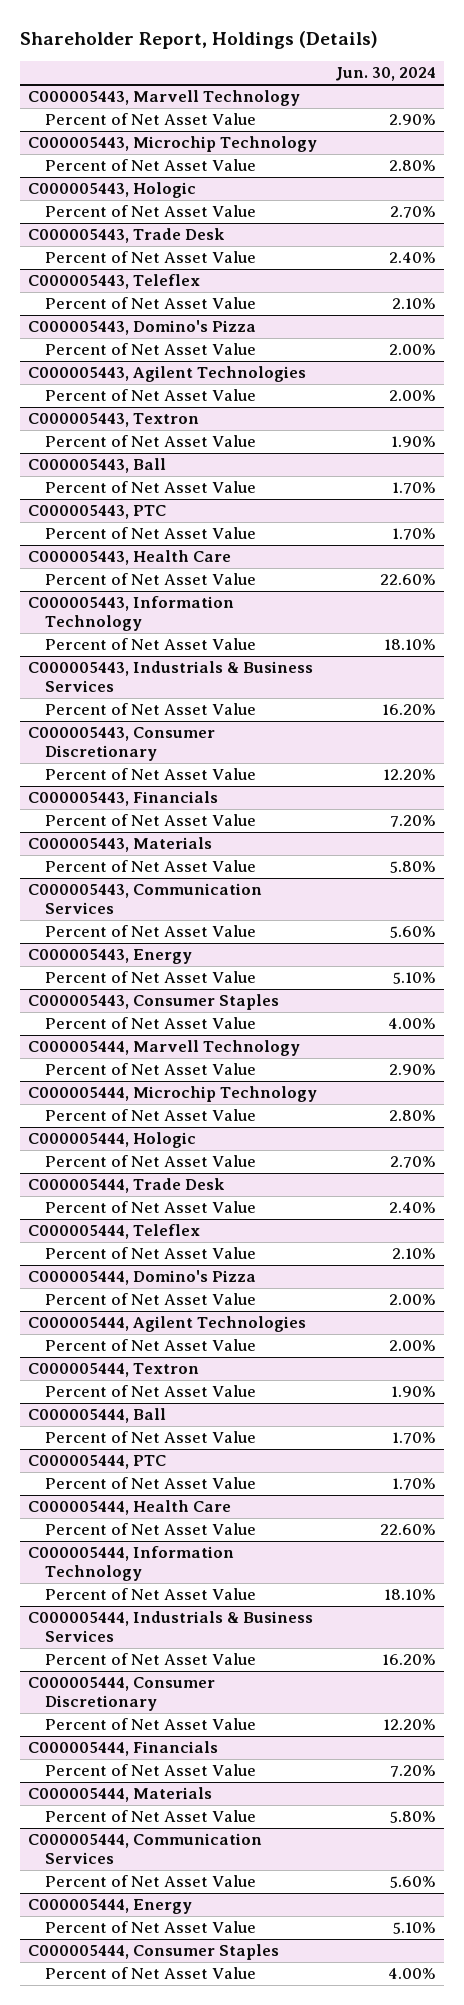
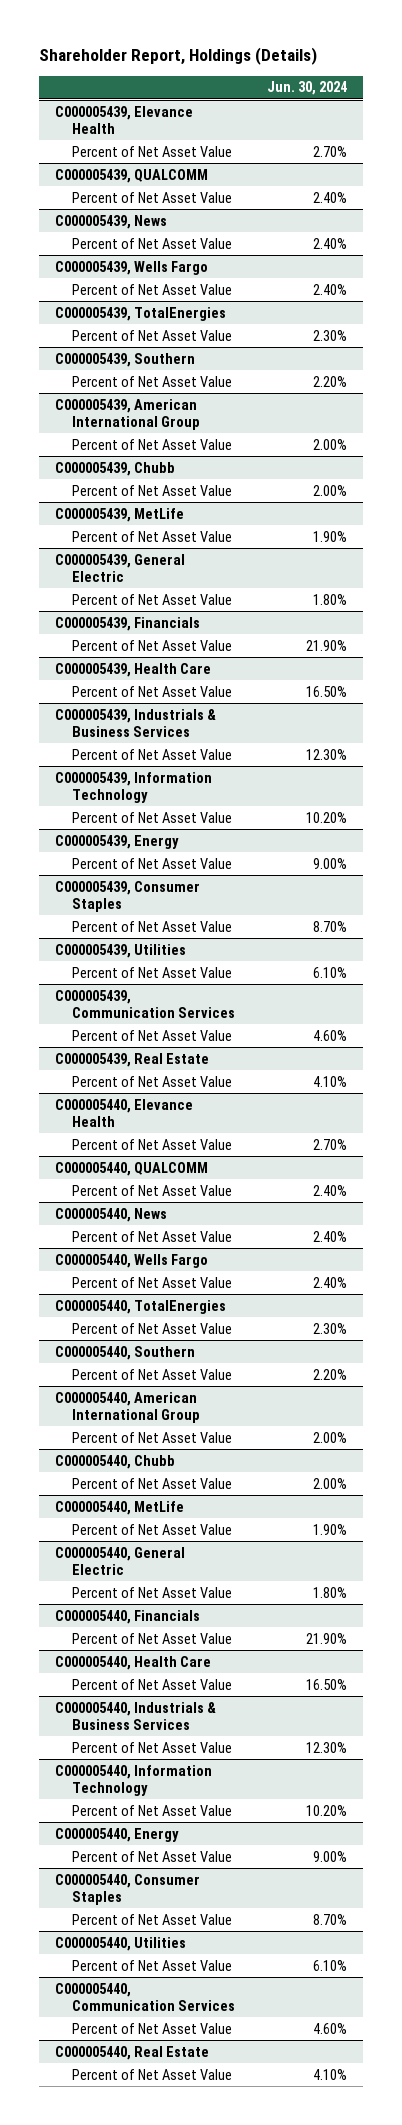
- C000005443, Marvell Technology
- Percent of Net Asset Value | 2.90%
- C000005443, Microchip Technology
- Percent of Net Asset Value | 2.80%
- C000005443, Hologic
+ C000005439, Elevance Health
- C000005443, Trade Desk
+ C000005439, QUALCOMM
- C000005443, Teleflex
- Percent of Net Asset Value | 2.10%
- C000005443, Domino's Pizza
+ C000005439, News
+ Percent of Net Asset Value | 2.40%
+ C000005439, Wells Fargo
+ Percent of Net Asset Value | 2.40%
+ C000005439, TotalEnergies
+ Percent of Net Asset Value | 2.30%
+ C000005439, Southern
+ Percent of Net Asset Value | 2.20%
+ C000005439, American International Group
- C000005443, Agilent Technologies
+ C000005439, Chubb
- C000005443, Textron
+ C000005439, MetLife
- C000005443, Ball
- Percent of Net Asset Value | 1.70%
- C000005443, PTC
- Percent of Net Asset Value | 1.70%
- C000005443, Health Care
- Percent of Net Asset Value | 22.60%
- C000005443, Information Technology
- Percent of Net Asset Value | 18.10%
- C000005443, Industrials & Business Services
- Percent of Net Asset Value | 16.20%
- C000005443, Consumer Discretionary
- Percent of Net Asset Value | 12.20%
- C000005443, Financials
- Percent of Net Asset Value | 7.20%
- C000005443, Materials
- Percent of Net Asset Value | 5.80%
- C000005443, Communication Services
- Percent of Net Asset Value | 5.60%
- C000005443, Energy
- Percent of Net Asset Value | 5.10%
- C000005443, Consumer Staples
- Percent of Net Asset Value | 4.00%
- C000005444, Marvell Technology
- Percent of Net Asset Value | 2.90%
- C000005444, Microchip Technology
- Percent of Net Asset Value | 2.80%
- C000005444, Hologic
+ C000005439, General Electric
+ Percent of Net Asset Value | 1.80%
+ C000005439, Financials
+ Percent of Net Asset Value | 21.90%
+ C000005439, Health Care
+ Percent of Net Asset Value | 16.50%
+ C000005439, Industrials & Business Services
+ Percent of Net Asset Value | 12.30%
+ C000005439, Information Technology
+ Percent of Net Asset Value | 10.20%
+ C000005439, Energy
+ Percent of Net Asset Value | 9.00%
+ C000005439, Consumer Staples
+ Percent of Net Asset Value | 8.70%
+ C000005439, Utilities
+ Percent of Net Asset Value | 6.10%
+ C000005439, Communication Services
+ Percent of Net Asset Value | 4.60%
+ C000005439, Real Estate
+ Percent of Net Asset Value | 4.10%
+ C000005440, Elevance Health
- C000005444, Trade Desk
+ C000005440, QUALCOMM
- C000005444, Teleflex
- Percent of Net Asset Value | 2.10%
- C000005444, Domino's Pizza
+ C000005440, News
+ Percent of Net Asset Value | 2.40%
+ C000005440, Wells Fargo
+ Percent of Net Asset Value | 2.40%
+ C000005440, TotalEnergies
+ Percent of Net Asset Value | 2.30%
+ C000005440, Southern
+ Percent of Net Asset Value | 2.20%
+ C000005440, American International Group
- C000005444, Agilent Technologies
+ C000005440, Chubb
- C000005444, Textron
+ C000005440, MetLife
- C000005444, Ball
- Percent of Net Asset Value | 1.70%
- C000005444, PTC
- Percent of Net Asset Value | 1.70%
- C000005444, Health Care
- Percent of Net Asset Value | 22.60%
- C000005444, Information Technology
- Percent of Net Asset Value | 18.10%
- C000005444, Industrials & Business Services
- Percent of Net Asset Value | 16.20%
- C000005444, Consumer Discretionary
- Percent of Net Asset Value | 12.20%
- C000005444, Financials
- Percent of Net Asset Value | 7.20%
- C000005444, Materials
- Percent of Net Asset Value | 5.80%
- C000005444, Communication Services
- Percent of Net Asset Value | 5.60%
- C000005444, Energy
- Percent of Net Asset Value | 5.10%
- C000005444, Consumer Staples
- Percent of Net Asset Value | 4.00%
+ C000005440, General Electric
+ Percent of Net Asset Value | 1.80%
+ C000005440, Financials
+ Percent of Net Asset Value | 21.90%
+ C000005440, Health Care
+ Percent of Net Asset Value | 16.50%
+ C000005440, Industrials & Business Services
+ Percent of Net Asset Value | 12.30%
+ C000005440, Information Technology
+ Percent of Net Asset Value | 10.20%
+ C000005440, Energy
+ Percent of Net Asset Value | 9.00%
+ C000005440, Consumer Staples
+ Percent of Net Asset Value | 8.70%
+ C000005440, Utilities
+ Percent of Net Asset Value | 6.10%
+ C000005440, Communication Services
+ Percent of Net Asset Value | 4.60%
+ C000005440, Real Estate
+ Percent of Net Asset Value | 4.10%

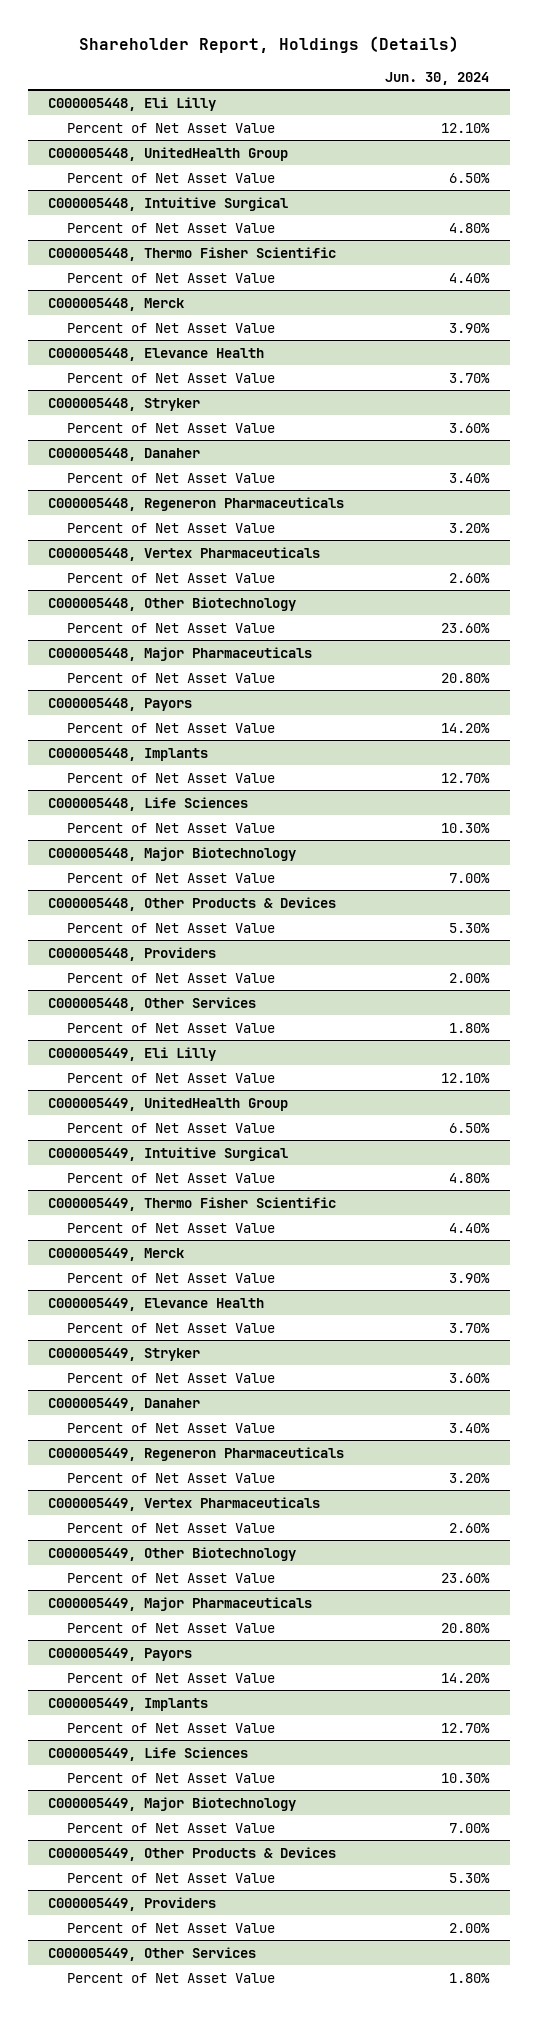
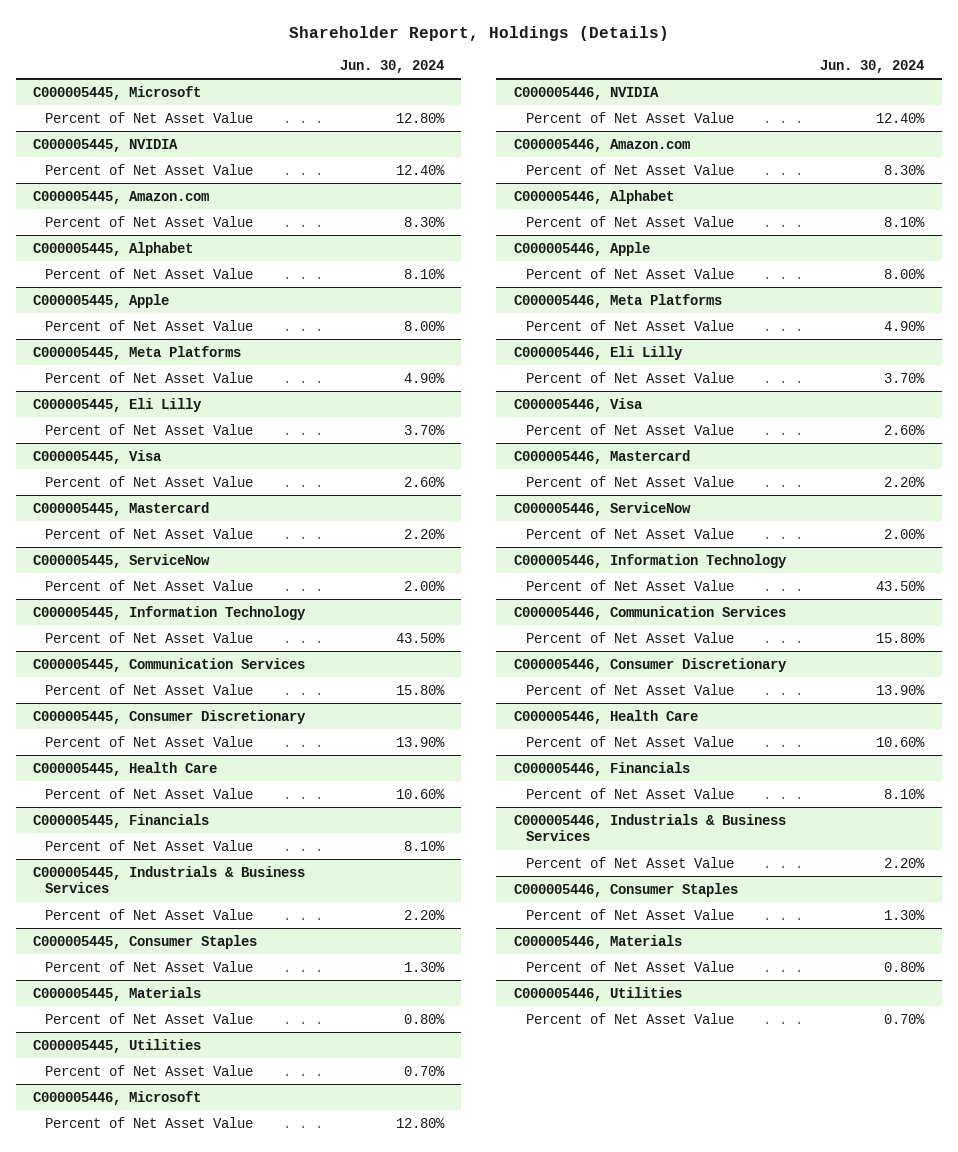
- C000005448, Eli Lilly
- Percent of Net Asset Value | 12.10%
- C000005448, UnitedHealth Group
- Percent of Net Asset Value | 6.50%
- C000005448, Intuitive Surgical
- Percent of Net Asset Value | 4.80%
- C000005448, Thermo Fisher Scientific
- Percent of Net Asset Value | 4.40%
- C000005448, Merck
- Percent of Net Asset Value | 3.90%
- C000005448, Elevance Health
+ C000005445, Microsoft
+ Percent of Net Asset Value | 12.80%
+ C000005445, NVIDIA
+ Percent of Net Asset Value | 12.40%
+ C000005445, Amazon.com
+ Percent of Net Asset Value | 8.30%
+ C000005445, Alphabet
+ Percent of Net Asset Value | 8.10%
+ C000005445, Apple
+ Percent of Net Asset Value | 8.00%
+ C000005445, Meta Platforms
+ Percent of Net Asset Value | 4.90%
+ C000005445, Eli Lilly
- C000005448, Stryker
- Percent of Net Asset Value | 3.60%
- C000005448, Danaher
- Percent of Net Asset Value | 3.40%
- C000005448, Regeneron Pharmaceuticals
- Percent of Net Asset Value | 3.20%
- C000005448, Vertex Pharmaceuticals
+ C000005445, Visa
- C000005448, Other Biotechnology
- Percent of Net Asset Value | 23.60%
- C000005448, Major Pharmaceuticals
- Percent of Net Asset Value | 20.80%
- C000005448, Payors
- Percent of Net Asset Value | 14.20%
- C000005448, Implants
- Percent of Net Asset Value | 12.70%
- C000005448, Life Sciences
- Percent of Net Asset Value | 10.30%
- C000005448, Major Biotechnology
- Percent of Net Asset Value | 7.00%
- C000005448, Other Products & Devices
- Percent of Net Asset Value | 5.30%
- C000005448, Providers
+ C000005445, Mastercard
+ Percent of Net Asset Value | 2.20%
+ C000005445, ServiceNow
- C000005448, Other Services
- Percent of Net Asset Value | 1.80%
- C000005449, Eli Lilly
- Percent of Net Asset Value | 12.10%
- C000005449, UnitedHealth Group
- Percent of Net Asset Value | 6.50%
- C000005449, Intuitive Surgical
- Percent of Net Asset Value | 4.80%
- C000005449, Thermo Fisher Scientific
- Percent of Net Asset Value | 4.40%
- C000005449, Merck
- Percent of Net Asset Value | 3.90%
- C000005449, Elevance Health
+ C000005445, Information Technology
+ Percent of Net Asset Value | 43.50%
+ C000005445, Communication Services
+ Percent of Net Asset Value | 15.80%
+ C000005445, Consumer Discretionary
+ Percent of Net Asset Value | 13.90%
+ C000005445, Health Care
+ Percent of Net Asset Value | 10.60%
+ C000005445, Financials
+ Percent of Net Asset Value | 8.10%
+ C000005445, Industrials & Business Services
+ Percent of Net Asset Value | 2.20%
+ C000005445, Consumer Staples
+ Percent of Net Asset Value | 1.30%
+ C000005445, Materials
+ Percent of Net Asset Value | 0.80%
+ C000005445, Utilities
+ Percent of Net Asset Value | 0.70%
+ C000005446, Microsoft
+ Percent of Net Asset Value | 12.80%
+ C000005446, NVIDIA
+ Percent of Net Asset Value | 12.40%
+ C000005446, Amazon.com
+ Percent of Net Asset Value | 8.30%
+ C000005446, Alphabet
+ Percent of Net Asset Value | 8.10%
+ C000005446, Apple
+ Percent of Net Asset Value | 8.00%
+ C000005446, Meta Platforms
+ Percent of Net Asset Value | 4.90%
+ C000005446, Eli Lilly
- C000005449, Stryker
- Percent of Net Asset Value | 3.60%
- C000005449, Danaher
- Percent of Net Asset Value | 3.40%
- C000005449, Regeneron Pharmaceuticals
- Percent of Net Asset Value | 3.20%
- C000005449, Vertex Pharmaceuticals
+ C000005446, Visa
- C000005449, Other Biotechnology
- Percent of Net Asset Value | 23.60%
- C000005449, Major Pharmaceuticals
- Percent of Net Asset Value | 20.80%
- C000005449, Payors
- Percent of Net Asset Value | 14.20%
- C000005449, Implants
- Percent of Net Asset Value | 12.70%
- C000005449, Life Sciences
- Percent of Net Asset Value | 10.30%
- C000005449, Major Biotechnology
- Percent of Net Asset Value | 7.00%
- C000005449, Other Products & Devices
- Percent of Net Asset Value | 5.30%
- C000005449, Providers
+ C000005446, Mastercard
+ Percent of Net Asset Value | 2.20%
+ C000005446, ServiceNow
- C000005449, Other Services
- Percent of Net Asset Value | 1.80%
+ C000005446, Information Technology
+ Percent of Net Asset Value | 43.50%
+ C000005446, Communication Services
+ Percent of Net Asset Value | 15.80%
+ C000005446, Consumer Discretionary
+ Percent of Net Asset Value | 13.90%
+ C000005446, Health Care
+ Percent of Net Asset Value | 10.60%
+ C000005446, Financials
+ Percent of Net Asset Value | 8.10%
+ C000005446, Industrials & Business Services
+ Percent of Net Asset Value | 2.20%
+ C000005446, Consumer Staples
+ Percent of Net Asset Value | 1.30%
+ C000005446, Materials
+ Percent of Net Asset Value | 0.80%
+ C000005446, Utilities
+ Percent of Net Asset Value | 0.70%

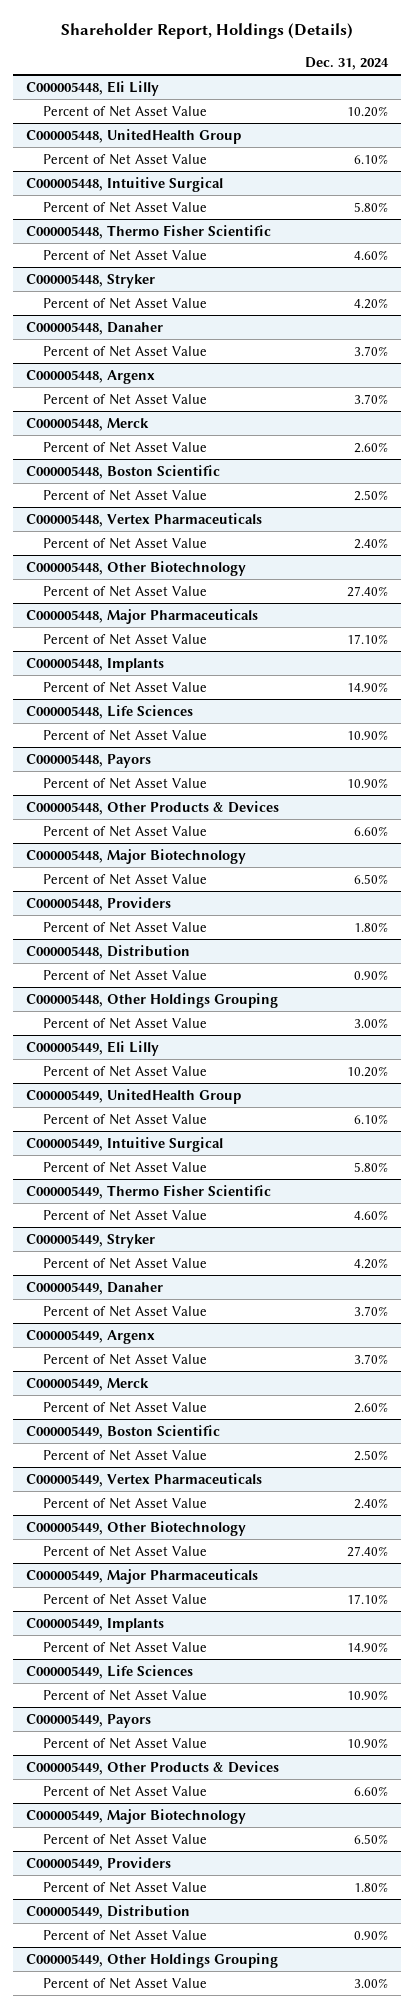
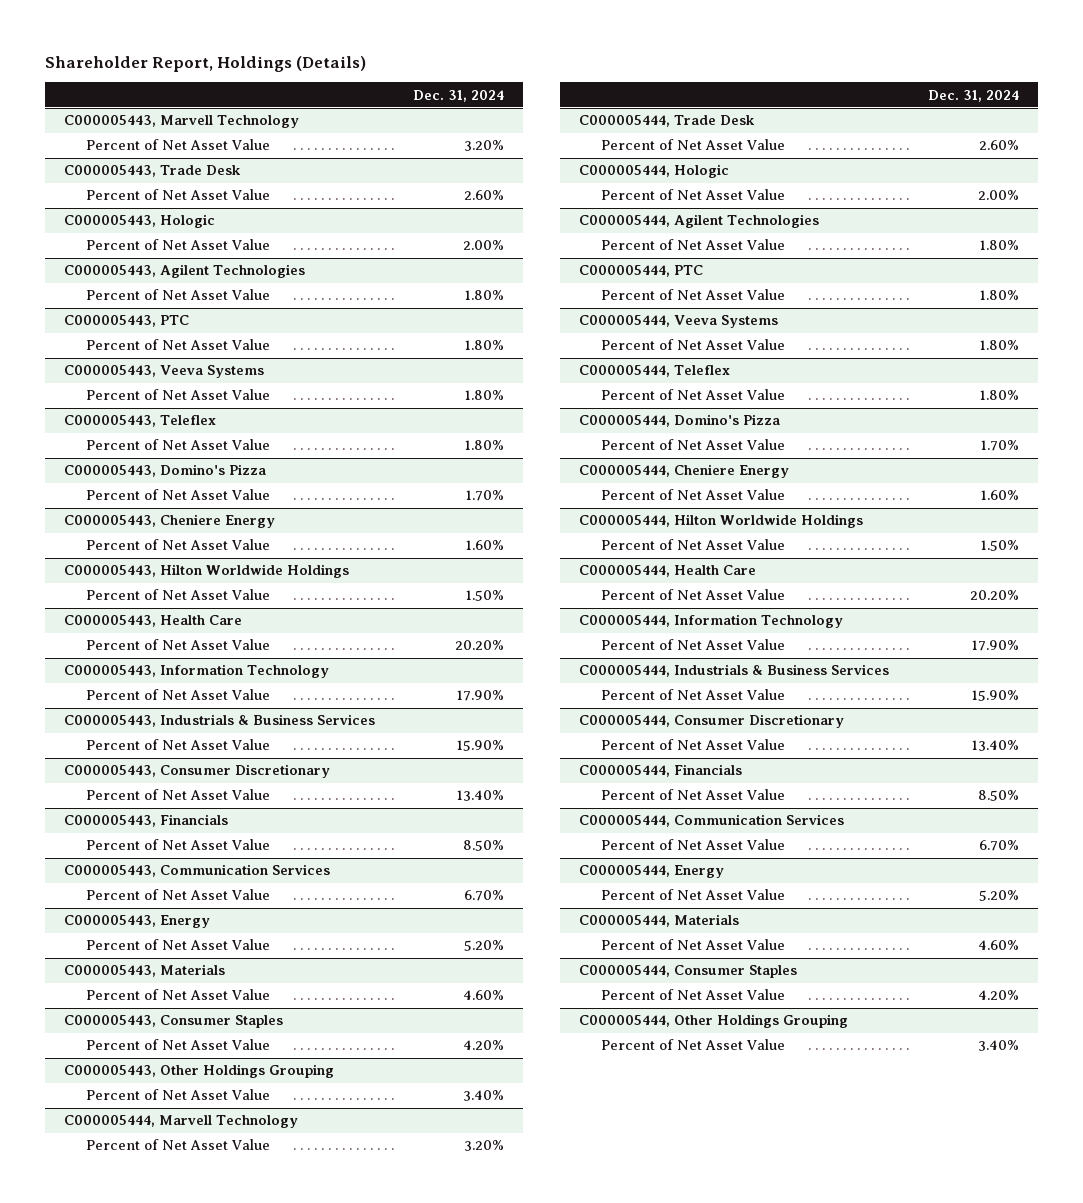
- C000005448, Eli Lilly
- Percent of Net Asset Value | 10.20%
- C000005448, UnitedHealth Group
- Percent of Net Asset Value | 6.10%
- C000005448, Intuitive Surgical
- Percent of Net Asset Value | 5.80%
- C000005448, Thermo Fisher Scientific
- Percent of Net Asset Value | 4.60%
- C000005448, Stryker
- Percent of Net Asset Value | 4.20%
- C000005448, Danaher
- Percent of Net Asset Value | 3.70%
- C000005448, Argenx
- Percent of Net Asset Value | 3.70%
- C000005448, Merck
+ C000005443, Marvell Technology
+ Percent of Net Asset Value | 3.20%
+ C000005443, Trade Desk
- C000005448, Boston Scientific
- Percent of Net Asset Value | 2.50%
- C000005448, Vertex Pharmaceuticals
- Percent of Net Asset Value | 2.40%
- C000005448, Other Biotechnology
- Percent of Net Asset Value | 27.40%
- C000005448, Major Pharmaceuticals
- Percent of Net Asset Value | 17.10%
- C000005448, Implants
- Percent of Net Asset Value | 14.90%
- C000005448, Life Sciences
- Percent of Net Asset Value | 10.90%
- C000005448, Payors
- Percent of Net Asset Value | 10.90%
- C000005448, Other Products & Devices
- Percent of Net Asset Value | 6.60%
- C000005448, Major Biotechnology
- Percent of Net Asset Value | 6.50%
- C000005448, Providers
+ C000005443, Hologic
+ Percent of Net Asset Value | 2.00%
+ C000005443, Agilent Technologies
- C000005448, Distribution
- Percent of Net Asset Value | 0.90%
- C000005448, Other Holdings Grouping
- Percent of Net Asset Value | 3.00%
- C000005449, Eli Lilly
- Percent of Net Asset Value | 10.20%
- C000005449, UnitedHealth Group
- Percent of Net Asset Value | 6.10%
- C000005449, Intuitive Surgical
- Percent of Net Asset Value | 5.80%
- C000005449, Thermo Fisher Scientific
+ C000005443, PTC
+ Percent of Net Asset Value | 1.80%
+ C000005443, Veeva Systems
+ Percent of Net Asset Value | 1.80%
+ C000005443, Teleflex
+ Percent of Net Asset Value | 1.80%
+ C000005443, Domino's Pizza
+ Percent of Net Asset Value | 1.70%
+ C000005443, Cheniere Energy
+ Percent of Net Asset Value | 1.60%
+ C000005443, Hilton Worldwide Holdings
+ Percent of Net Asset Value | 1.50%
+ C000005443, Health Care
+ Percent of Net Asset Value | 20.20%
+ C000005443, Information Technology
+ Percent of Net Asset Value | 17.90%
+ C000005443, Industrials & Business Services
+ Percent of Net Asset Value | 15.90%
+ C000005443, Consumer Discretionary
+ Percent of Net Asset Value | 13.40%
+ C000005443, Financials
+ Percent of Net Asset Value | 8.50%
+ C000005443, Communication Services
+ Percent of Net Asset Value | 6.70%
+ C000005443, Energy
+ Percent of Net Asset Value | 5.20%
+ C000005443, Materials
- C000005449, Stryker
+ C000005443, Consumer Staples
- C000005449, Danaher
- Percent of Net Asset Value | 3.70%
- C000005449, Argenx
- Percent of Net Asset Value | 3.70%
- C000005449, Merck
+ C000005443, Other Holdings Grouping
+ Percent of Net Asset Value | 3.40%
+ C000005444, Marvell Technology
+ Percent of Net Asset Value | 3.20%
+ C000005444, Trade Desk
- C000005449, Boston Scientific
- Percent of Net Asset Value | 2.50%
- C000005449, Vertex Pharmaceuticals
- Percent of Net Asset Value | 2.40%
- C000005449, Other Biotechnology
- Percent of Net Asset Value | 27.40%
- C000005449, Major Pharmaceuticals
- Percent of Net Asset Value | 17.10%
- C000005449, Implants
- Percent of Net Asset Value | 14.90%
- C000005449, Life Sciences
- Percent of Net Asset Value | 10.90%
- C000005449, Payors
- Percent of Net Asset Value | 10.90%
- C000005449, Other Products & Devices
- Percent of Net Asset Value | 6.60%
- C000005449, Major Biotechnology
- Percent of Net Asset Value | 6.50%
- C000005449, Providers
+ C000005444, Hologic
+ Percent of Net Asset Value | 2.00%
+ C000005444, Agilent Technologies
- C000005449, Distribution
- Percent of Net Asset Value | 0.90%
- C000005449, Other Holdings Grouping
- Percent of Net Asset Value | 3.00%
+ C000005444, PTC
+ Percent of Net Asset Value | 1.80%
+ C000005444, Veeva Systems
+ Percent of Net Asset Value | 1.80%
+ C000005444, Teleflex
+ Percent of Net Asset Value | 1.80%
+ C000005444, Domino's Pizza
+ Percent of Net Asset Value | 1.70%
+ C000005444, Cheniere Energy
+ Percent of Net Asset Value | 1.60%
+ C000005444, Hilton Worldwide Holdings
+ Percent of Net Asset Value | 1.50%
+ C000005444, Health Care
+ Percent of Net Asset Value | 20.20%
+ C000005444, Information Technology
+ Percent of Net Asset Value | 17.90%
+ C000005444, Industrials & Business Services
+ Percent of Net Asset Value | 15.90%
+ C000005444, Consumer Discretionary
+ Percent of Net Asset Value | 13.40%
+ C000005444, Financials
+ Percent of Net Asset Value | 8.50%
+ C000005444, Communication Services
+ Percent of Net Asset Value | 6.70%
+ C000005444, Energy
+ Percent of Net Asset Value | 5.20%
+ C000005444, Materials
+ Percent of Net Asset Value | 4.60%
+ C000005444, Consumer Staples
+ Percent of Net Asset Value | 4.20%
+ C000005444, Other Holdings Grouping
+ Percent of Net Asset Value | 3.40%

